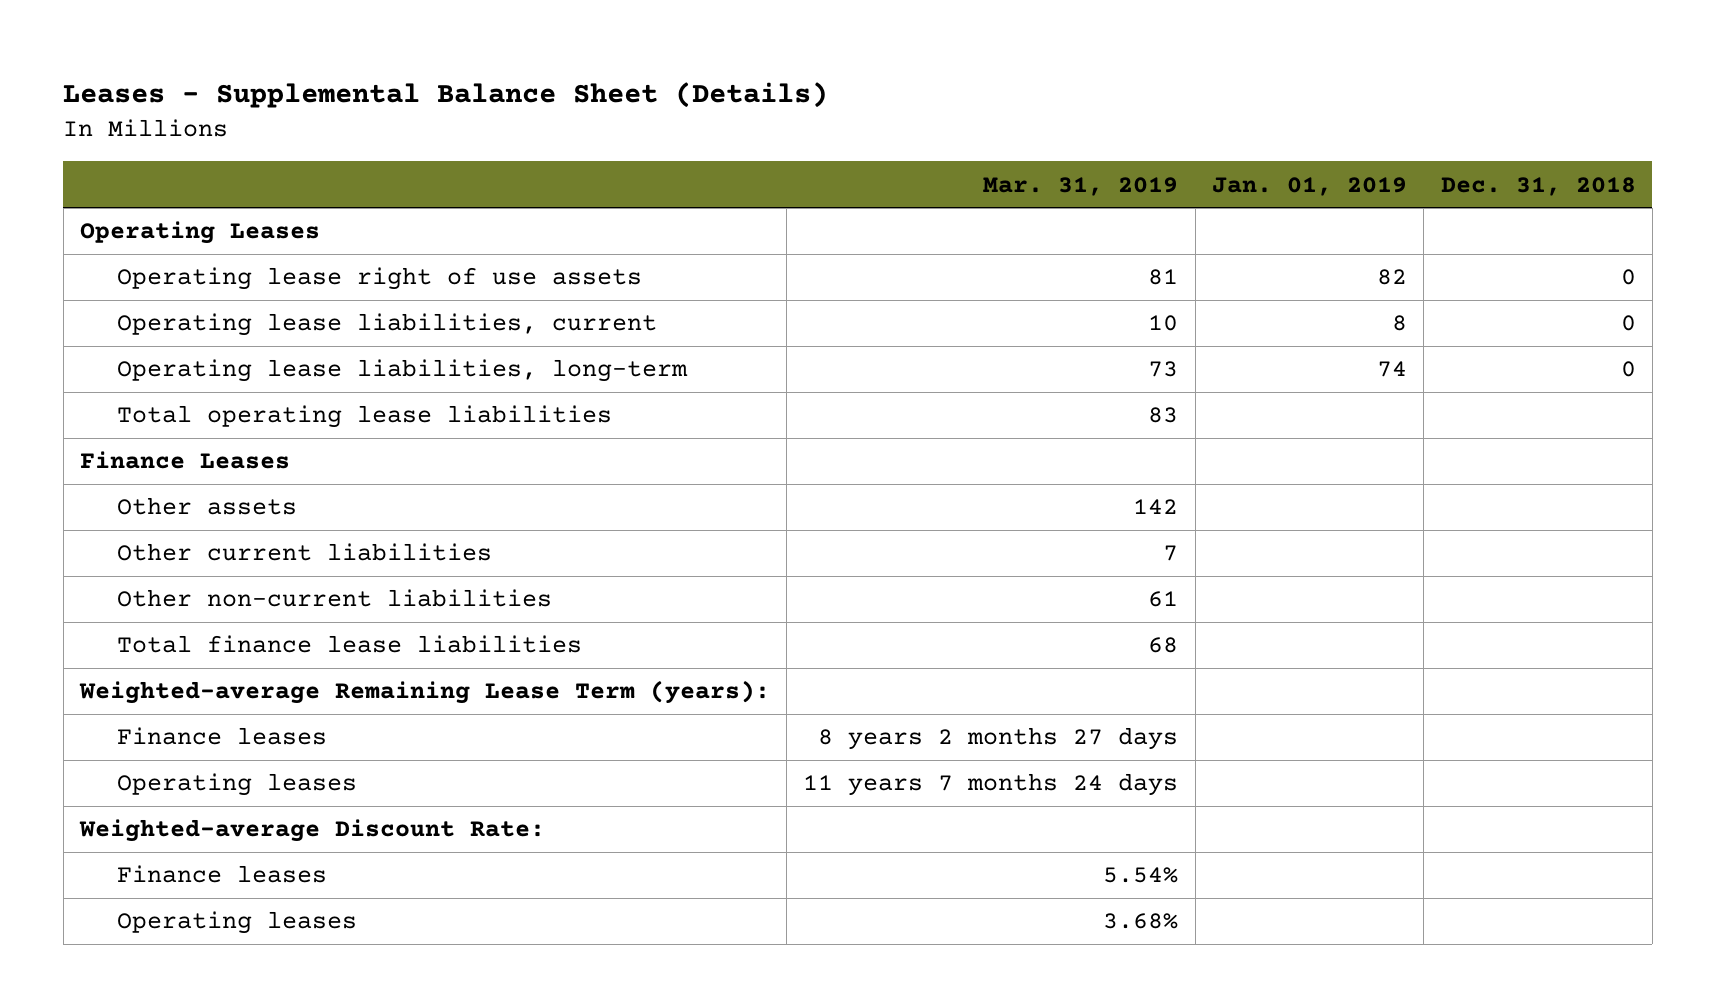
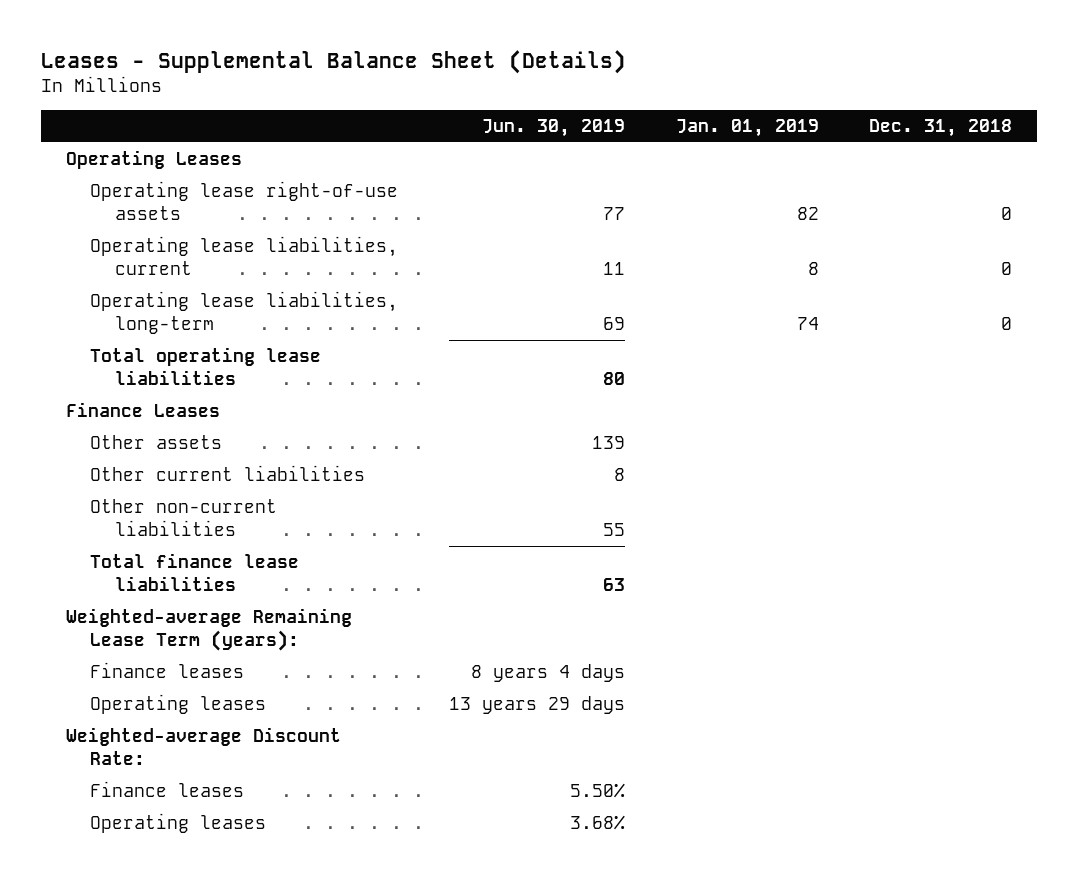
- | Mar. 31, 2019 | Jan. 01, 2019 | Dec. 31, 2018
+ | Jun. 30, 2019 | Jan. 01, 2019 | Dec. 31, 2018
- Operating lease right of use assets | 81 | 82 | 0
+ Operating lease right-of-use assets | 77 | 82 | 0

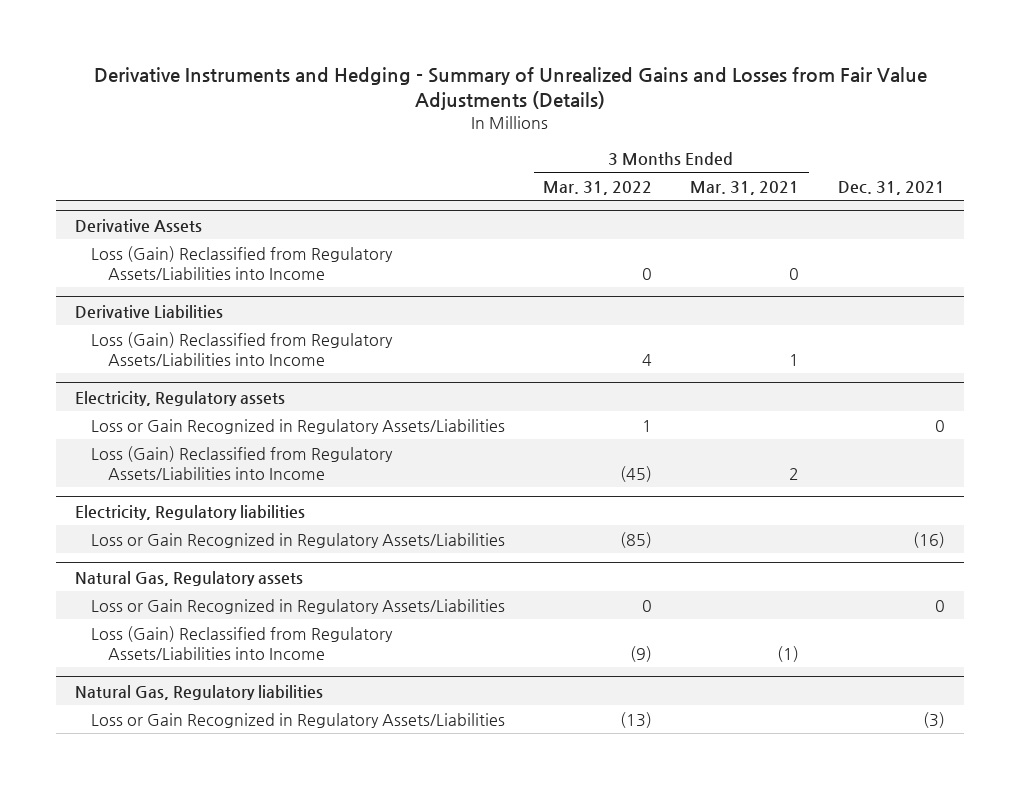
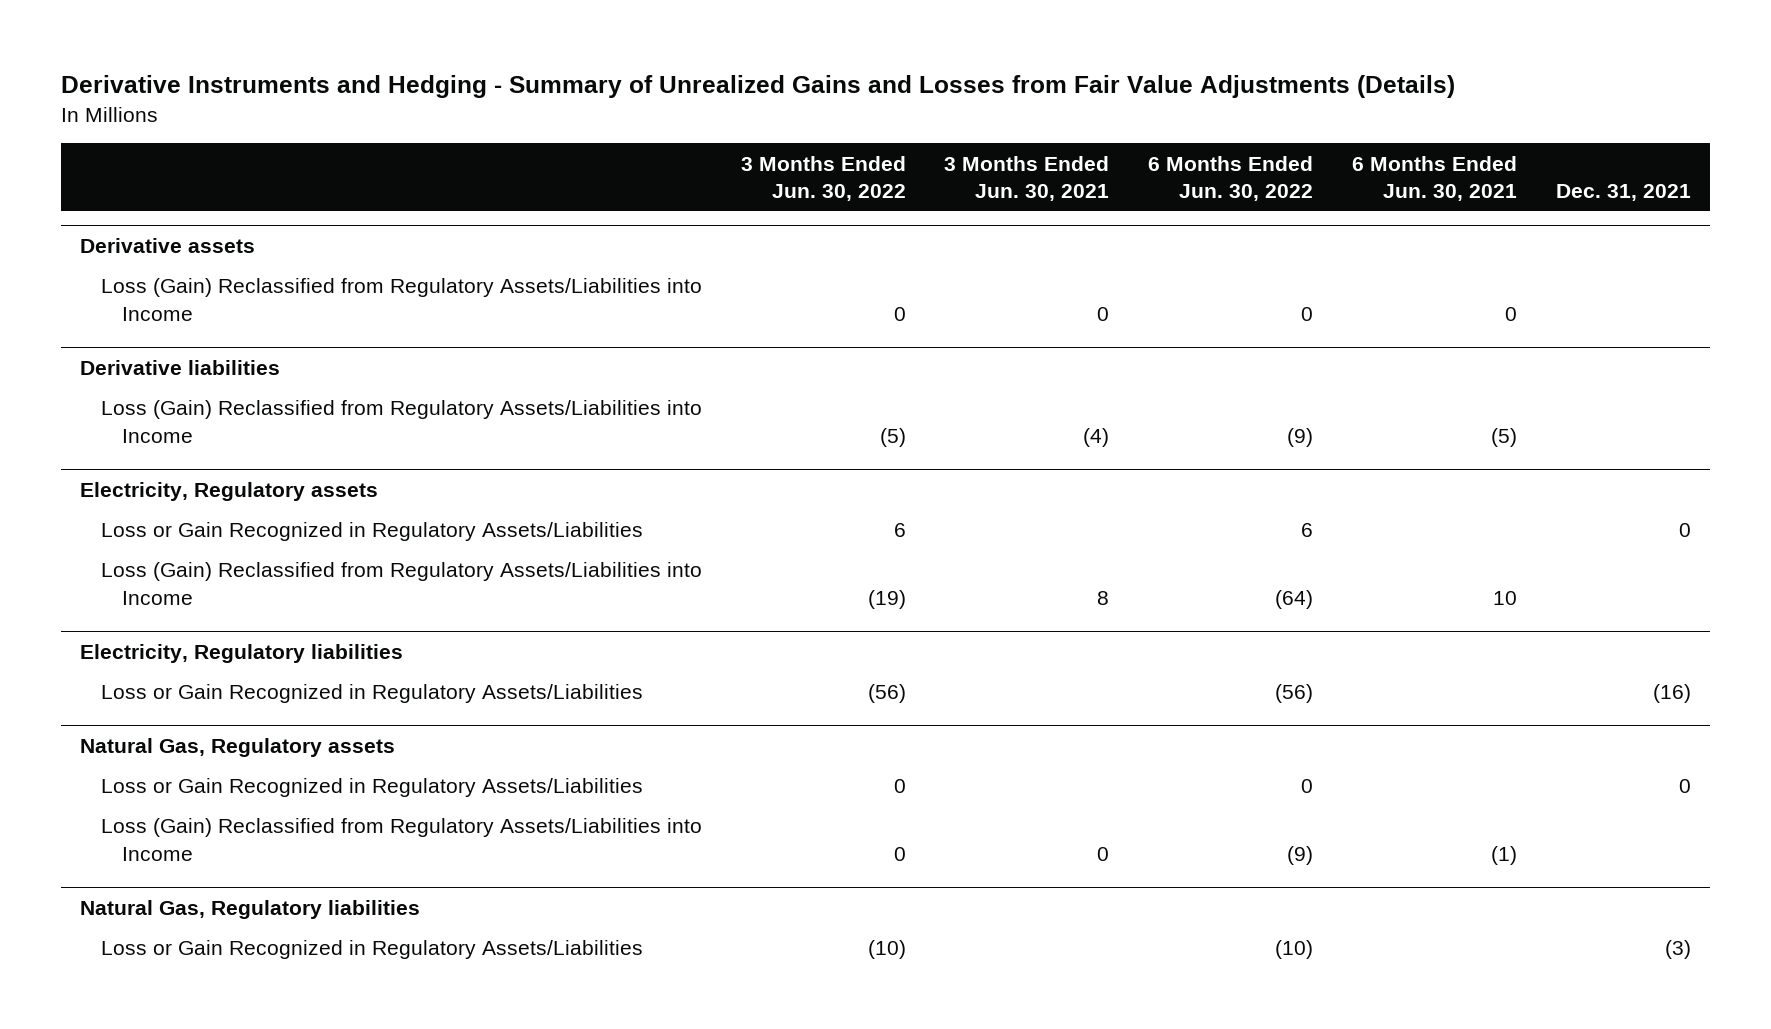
- | 3 Months Ended Mar. 31, 2022 | 3 Months Ended Mar. 31, 2021 | Dec. 31, 2021
+ | 3 Months Ended Jun. 30, 2022 | 3 Months Ended Jun. 30, 2021 | 6 Months Ended Jun. 30, 2022 | 6 Months Ended Jun. 30, 2021 | Dec. 31, 2021
- Derivative Assets
+ Derivative assets
- Derivative Liabilities
+ Derivative liabilities

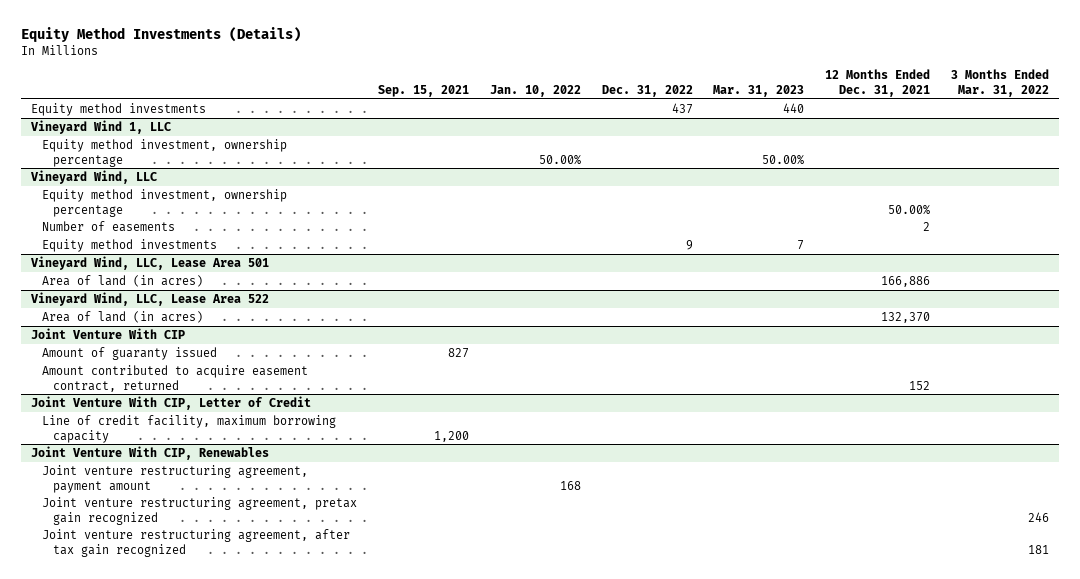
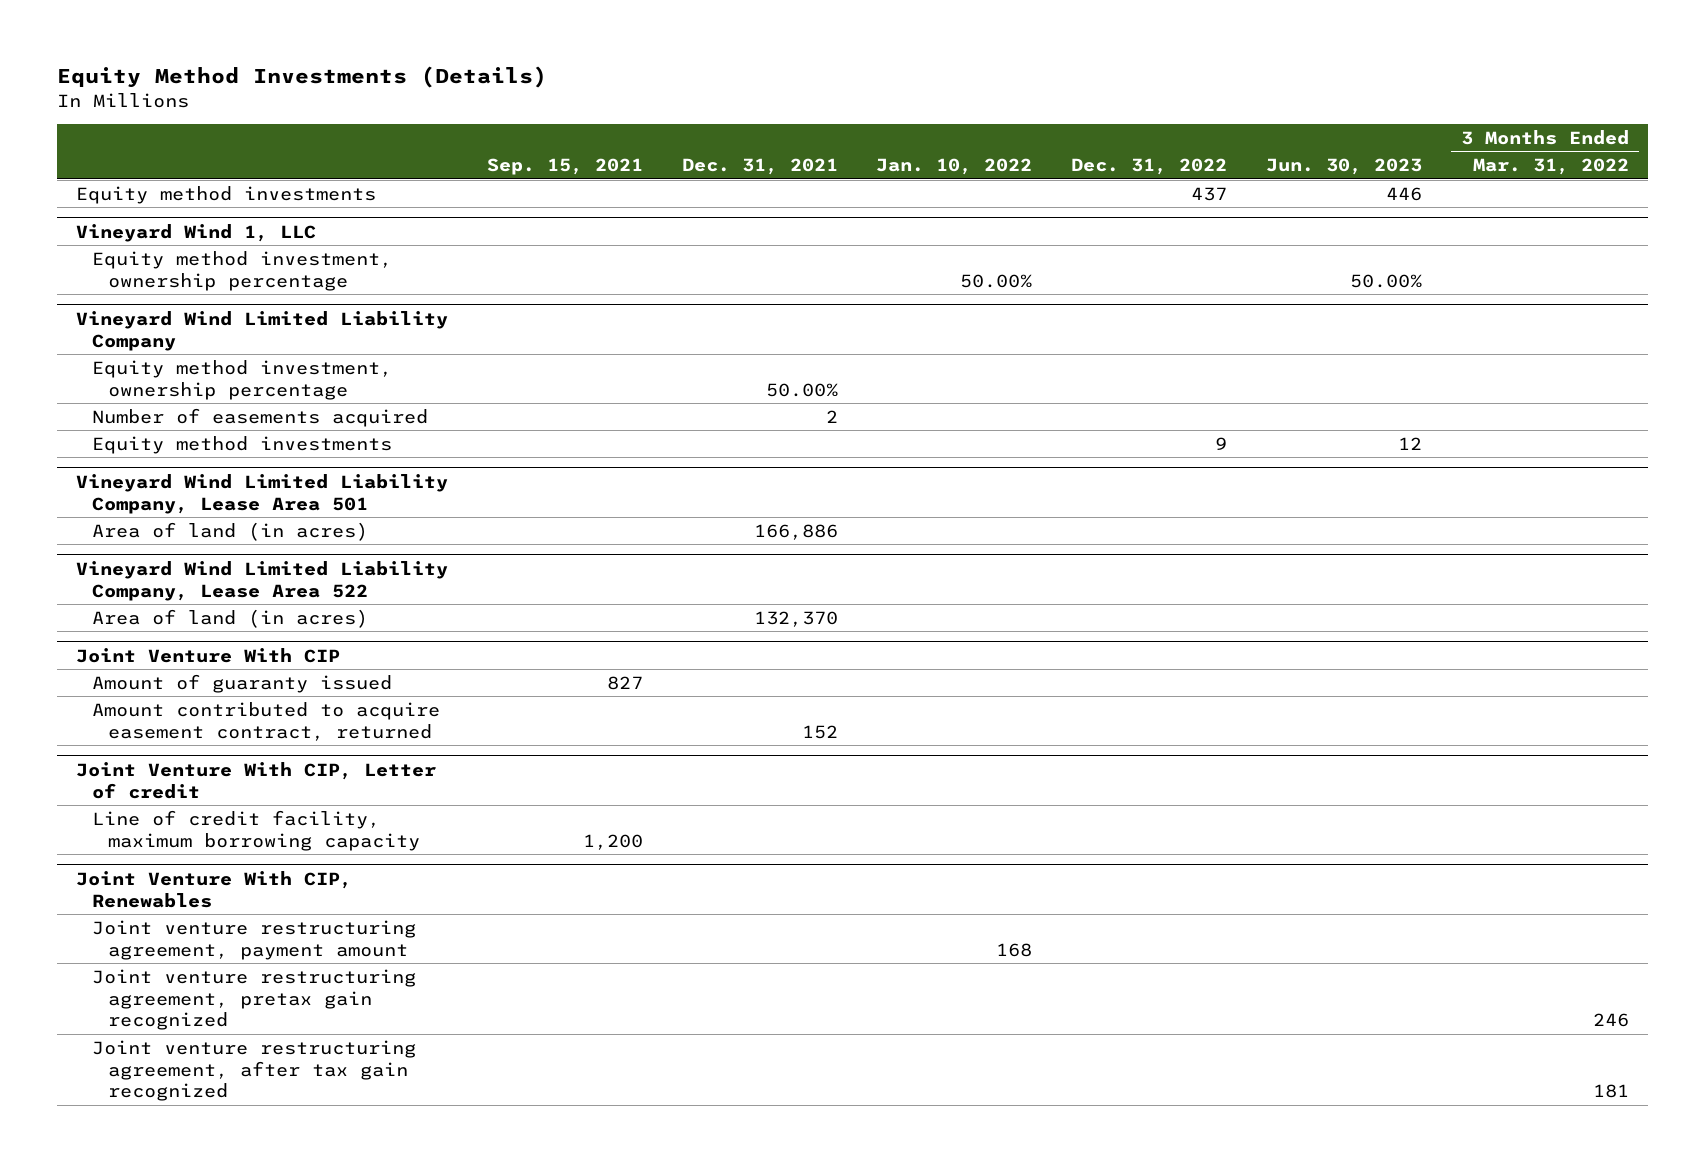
- | Sep. 15, 2021 | Jan. 10, 2022 | Dec. 31, 2022 | Mar. 31, 2023 | 12 Months Ended Dec. 31, 2021 | 3 Months Ended Mar. 31, 2022
+ | Sep. 15, 2021 | Dec. 31, 2021 | Jan. 10, 2022 | Dec. 31, 2022 | Jun. 30, 2023 | 3 Months Ended Mar. 31, 2022
- Vineyard Wind, LLC
+ Vineyard Wind Limited Liability Company
- Number of easements | | | | | 2 |
+ Number of easements acquired | | 2 | | | |
- Vineyard Wind, LLC, Lease Area 501
+ Vineyard Wind Limited Liability Company, Lease Area 501
- Vineyard Wind, LLC, Lease Area 522
+ Vineyard Wind Limited Liability Company, Lease Area 522
- Joint Venture With CIP, Letter of Credit
+ Joint Venture With CIP, Letter of credit

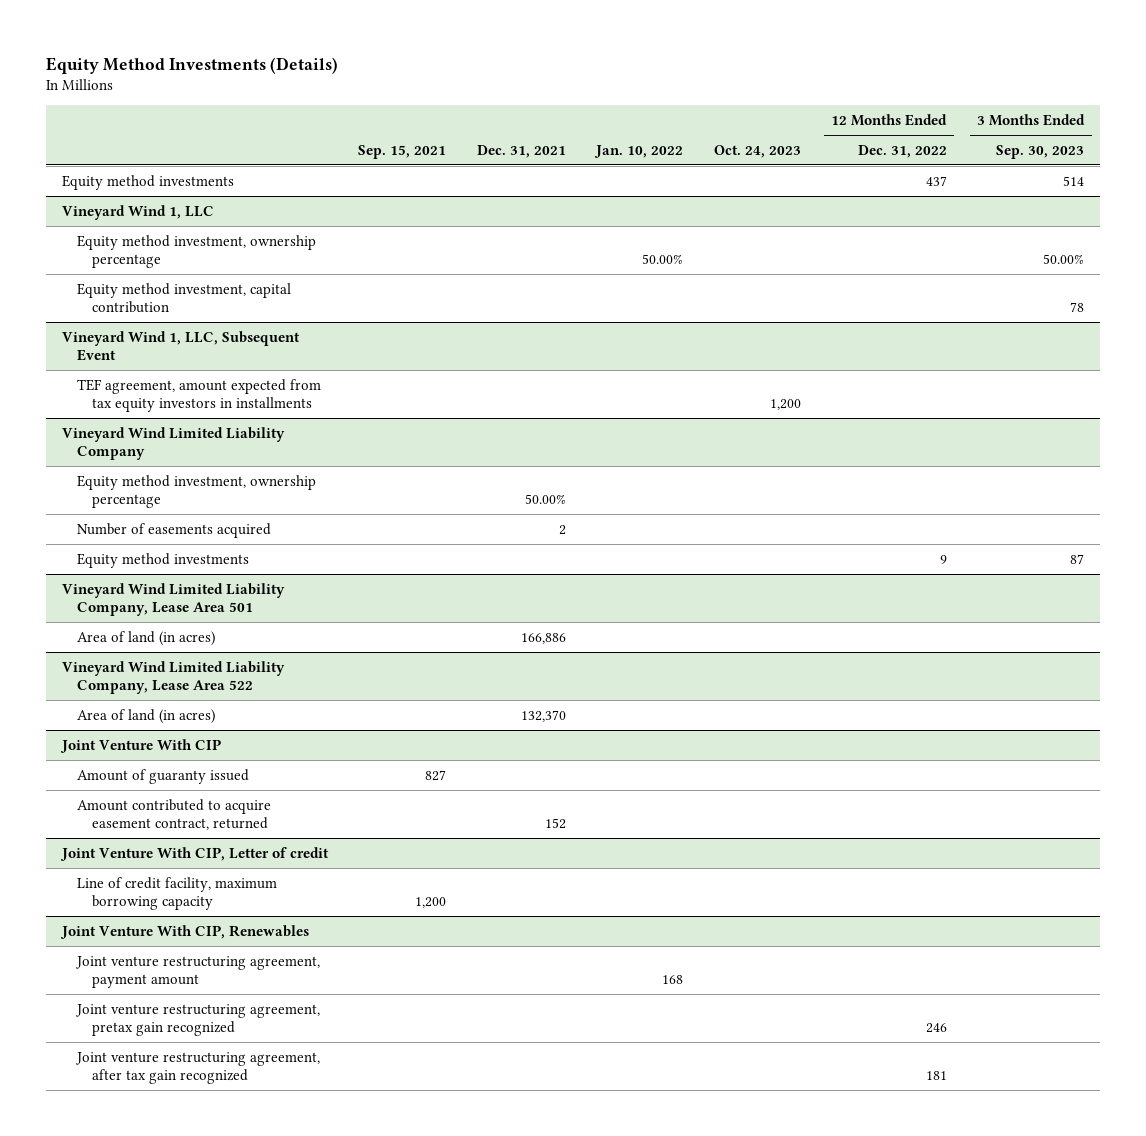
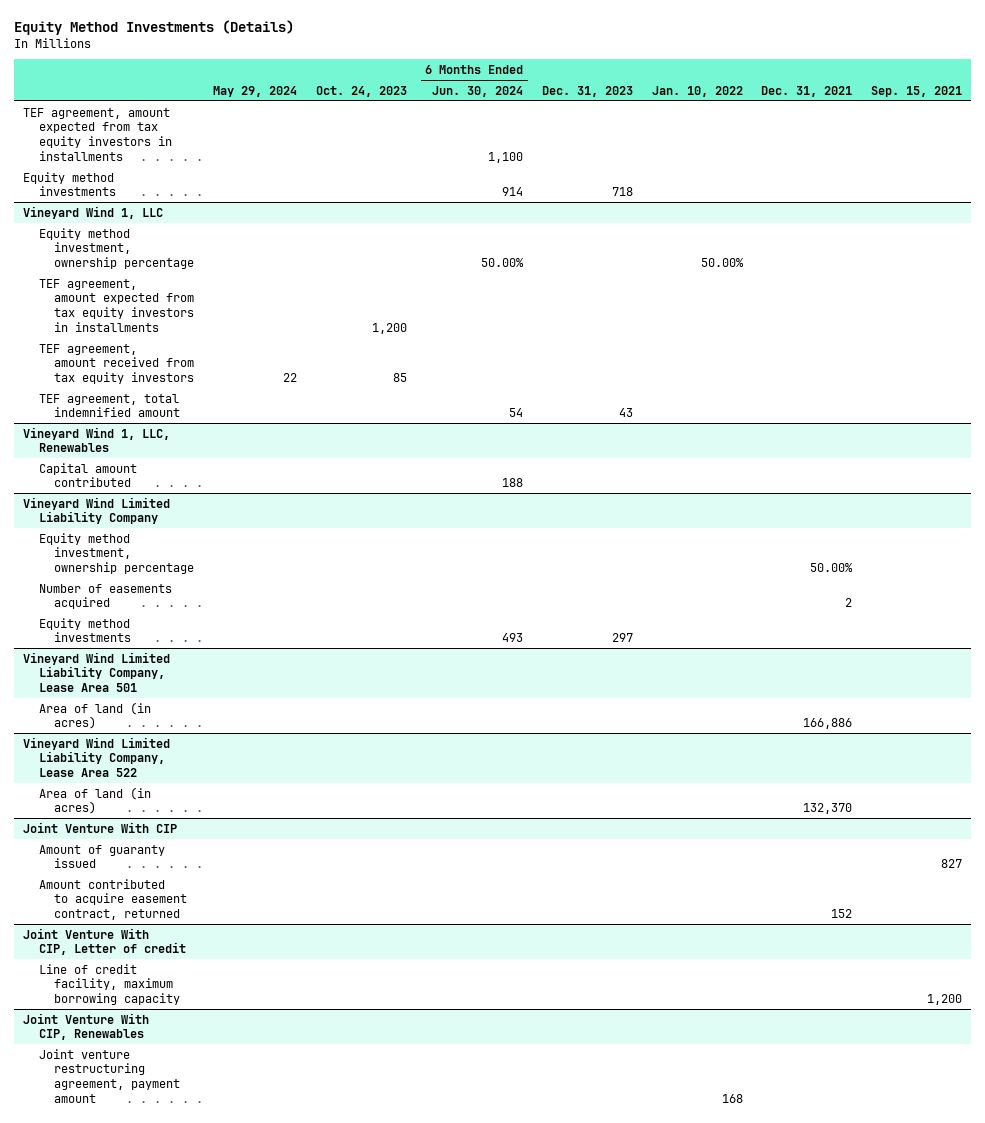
- | Sep. 15, 2021 | Dec. 31, 2021 | Jan. 10, 2022 | Oct. 24, 2023 | 12 Months Ended Dec. 31, 2022 | 3 Months Ended Sep. 30, 2023
+ | May 29, 2024 | Oct. 24, 2023 | 6 Months Ended Jun. 30, 2024 | Dec. 31, 2023 | Jan. 10, 2022 | Dec. 31, 2021 | Sep. 15, 2021
+ TEF agreement, amount expected from tax equity investors in installments | | | 1,100 | | | |
@ Vineyard Wind 1, LLC
- Equity method investment, capital contribution | | | | | | 78
- Vineyard Wind 1, LLC, Subsequent Event
- TEF agreement, amount expected from tax equity investors in installments | | | | 1,200 | |
@ Vineyard Wind 1, LLC
+ TEF agreement, amount expected from tax equity investors in installments | | 1,200 | | | | |
+ TEF agreement, amount received from tax equity investors | 22 | 85 | | | | |
+ TEF agreement, total indemnified amount | | | 54 | 43 | | |
+ Vineyard Wind 1, LLC, Renewables
+ Capital amount contributed | | | 188 | | | |
@ Joint Venture With CIP, Renewables
- Joint venture restructuring agreement, pretax gain recognized | | | | | 246 |
- Joint venture restructuring agreement, after tax gain recognized | | | | | 181 |

